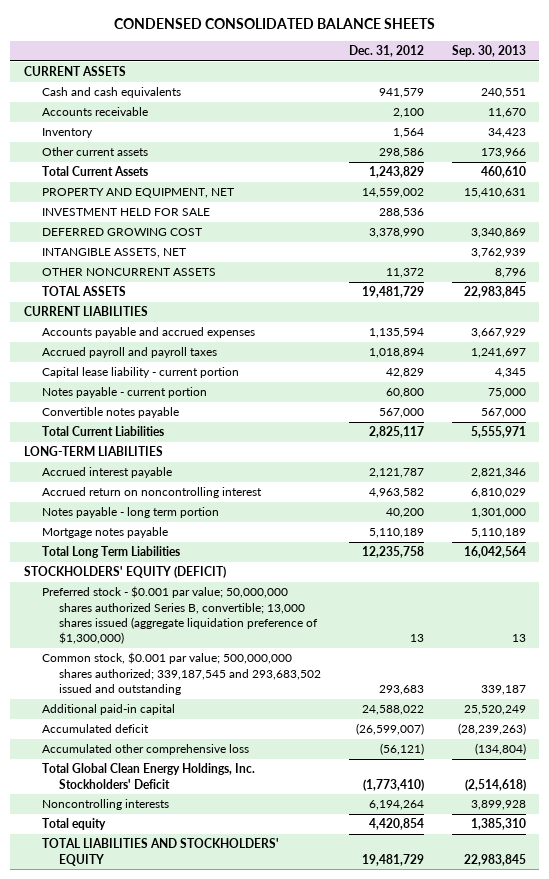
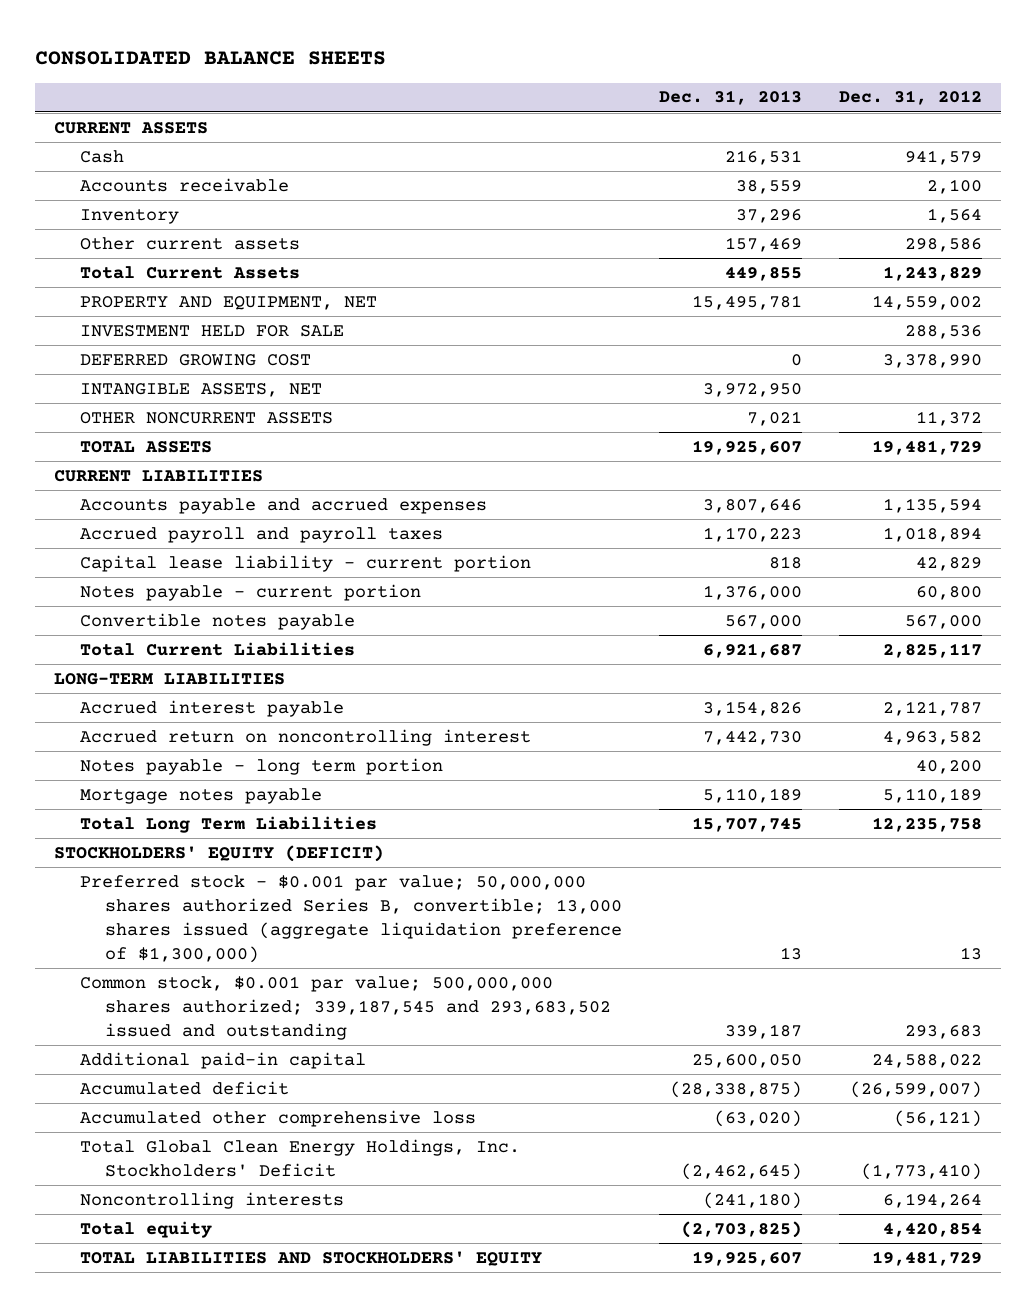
- CONDENSED CONSOLIDATED BALANCE SHEETS
+ CONSOLIDATED BALANCE SHEETS
- | Dec. 31, 2012 | Sep. 30, 2013
+ | Dec. 31, 2013 | Dec. 31, 2012
- Cash and cash equivalents | 941,579 | 240,551
+ Cash | 216,531 | 941,579

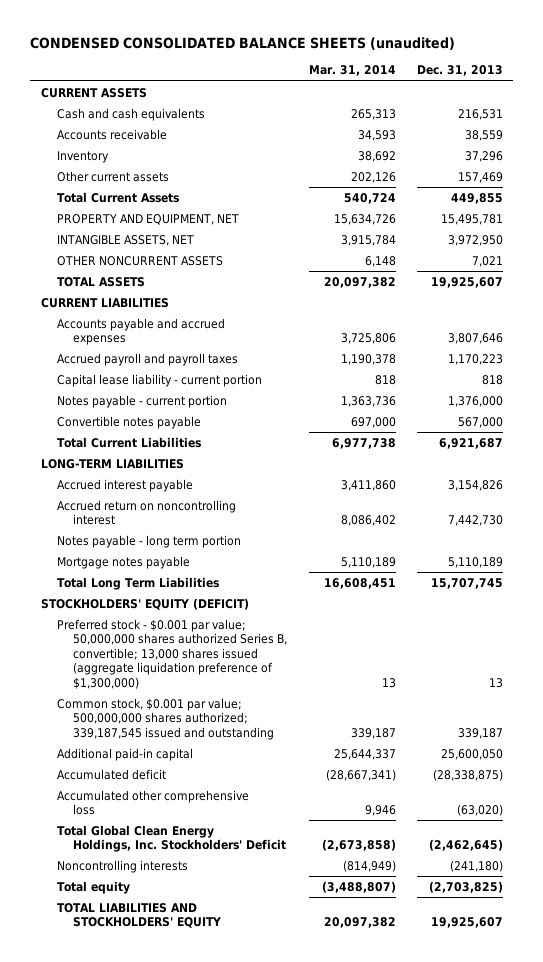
- CONSOLIDATED BALANCE SHEETS
+ CONDENSED CONSOLIDATED BALANCE SHEETS (unaudited)
- | Dec. 31, 2013 | Dec. 31, 2012
+ | Mar. 31, 2014 | Dec. 31, 2013
- Cash | 216,531 | 941,579
+ Cash and cash equivalents | 265,313 | 216,531
- INVESTMENT HELD FOR SALE | | 288,536
- DEFERRED GROWING COST | 0 | 3,378,990
- Common stock, $0.001 par value; 500,000,000 shares authorized; 339,187,545 and 293,683,502 issued and outstanding | 339,187 | 293,683
+ Common stock, $0.001 par value; 500,000,000 shares authorized; 339,187,545 issued and outstanding | 339,187 | 339,187

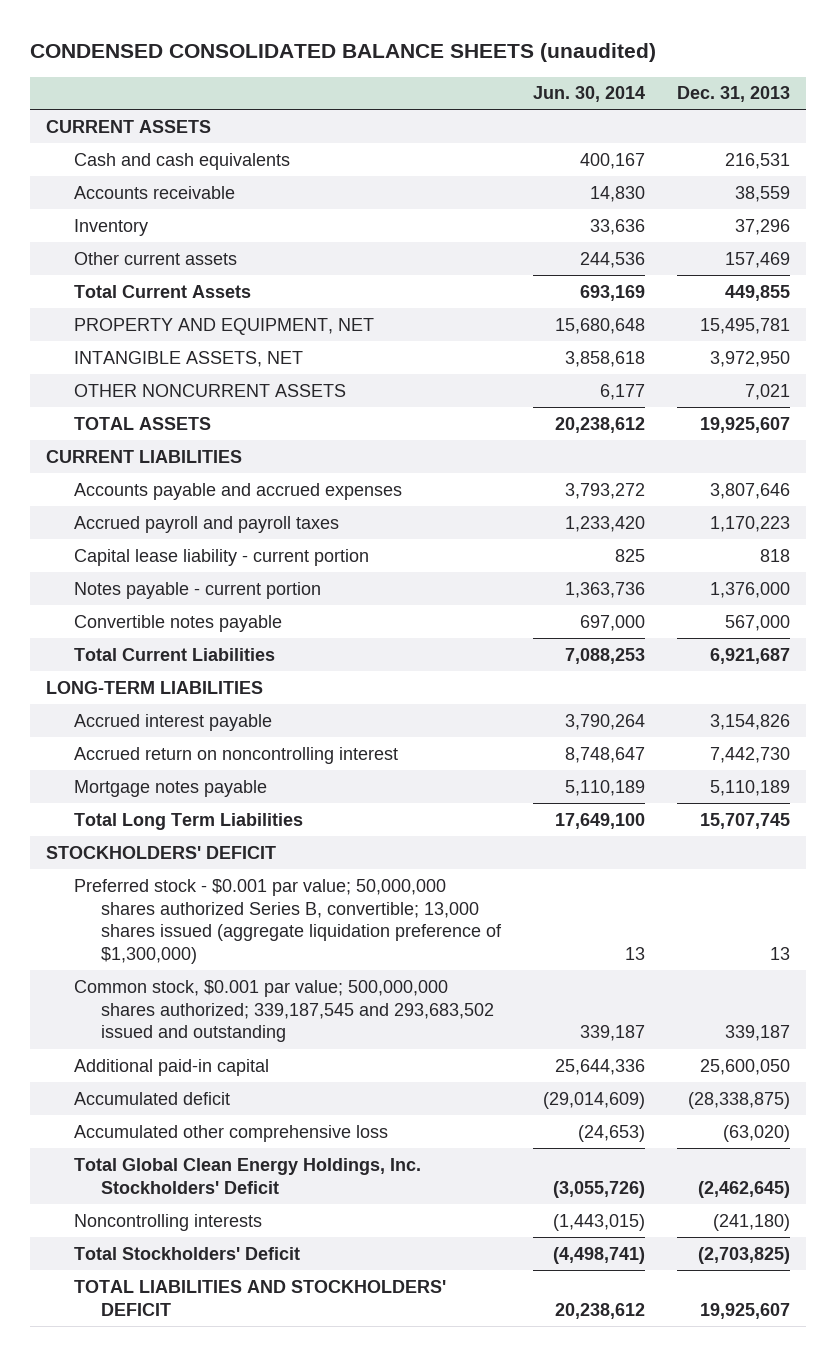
- | Mar. 31, 2014 | Dec. 31, 2013
+ | Jun. 30, 2014 | Dec. 31, 2013
- Notes payable - long term portion
- STOCKHOLDERS' EQUITY (DEFICIT)
+ STOCKHOLDERS' DEFICIT
- Common stock, $0.001 par value; 500,000,000 shares authorized; 339,187,545 issued and outstanding | 339,187 | 339,187
+ Common stock, $0.001 par value; 500,000,000 shares authorized; 339,187,545 and 293,683,502 issued and outstanding | 339,187 | 339,187
- Total equity | (3,488,807) | (2,703,825)
- TOTAL LIABILITIES AND STOCKHOLDERS' EQUITY | 20,097,382 | 19,925,607
+ Total Stockholders' Deficit | (4,498,741) | (2,703,825)
+ TOTAL LIABILITIES AND STOCKHOLDERS' DEFICIT | 20,238,612 | 19,925,607

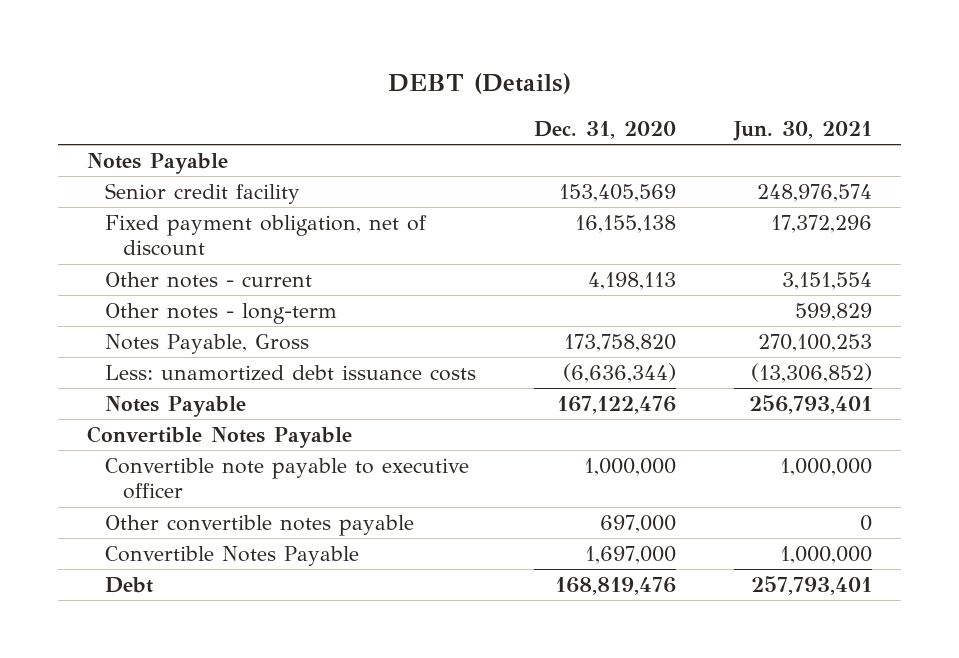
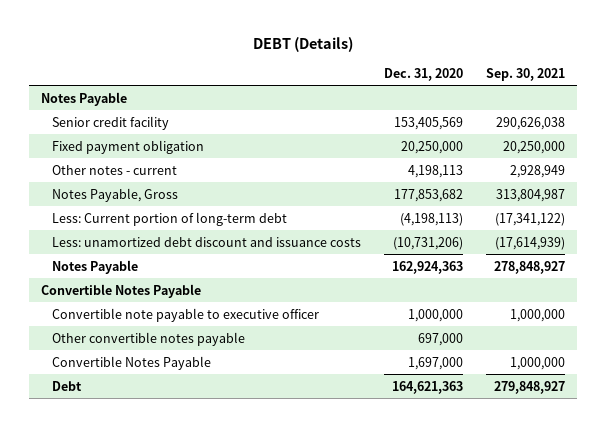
- | Dec. 31, 2020 | Jun. 30, 2021
+ | Dec. 31, 2020 | Sep. 30, 2021
- Fixed payment obligation, net of discount | 16,155,138 | 17,372,296
+ Fixed payment obligation | 20,250,000 | 20,250,000
- Other notes - long-term | | 599,829
- Notes Payable, Gross | 173,758,820 | 270,100,253
- Less: unamortized debt issuance costs | (6,636,344) | (13,306,852)
- Notes Payable | 167,122,476 | 256,793,401
+ Notes Payable, Gross | 177,853,682 | 313,804,987
+ Less: Current portion of long-term debt | (4,198,113) | (17,341,122)
+ Less: unamortized debt discount and issuance costs | (10,731,206) | (17,614,939)
+ Notes Payable | 162,924,363 | 278,848,927
- Debt | 168,819,476 | 257,793,401
+ Debt | 164,621,363 | 279,848,927

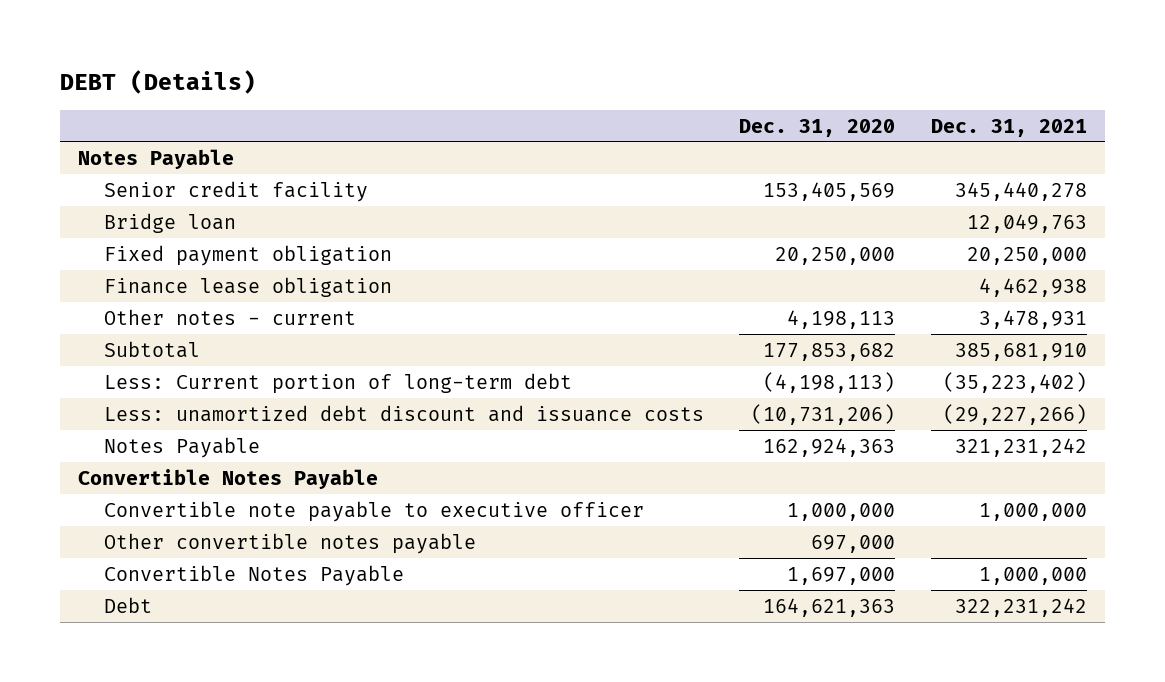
- | Dec. 31, 2020 | Sep. 30, 2021
+ | Dec. 31, 2020 | Dec. 31, 2021
+ Bridge loan | | 12,049,763
+ Finance lease obligation | | 4,462,938
- Notes Payable, Gross | 177,853,682 | 313,804,987
+ Subtotal | 177,853,682 | 385,681,910

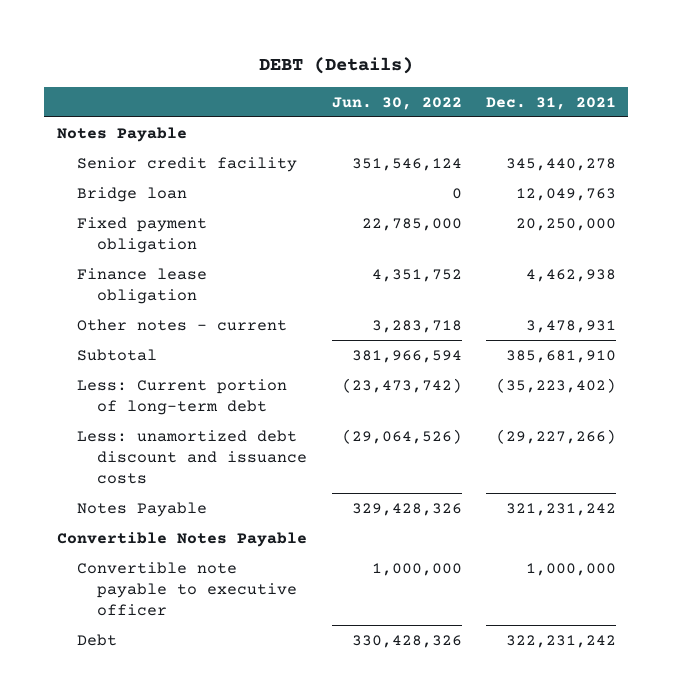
- | Dec. 31, 2020 | Dec. 31, 2021
+ | Jun. 30, 2022 | Dec. 31, 2021
- Other convertible notes payable | 697,000 |
- Convertible Notes Payable | 1,697,000 | 1,000,000

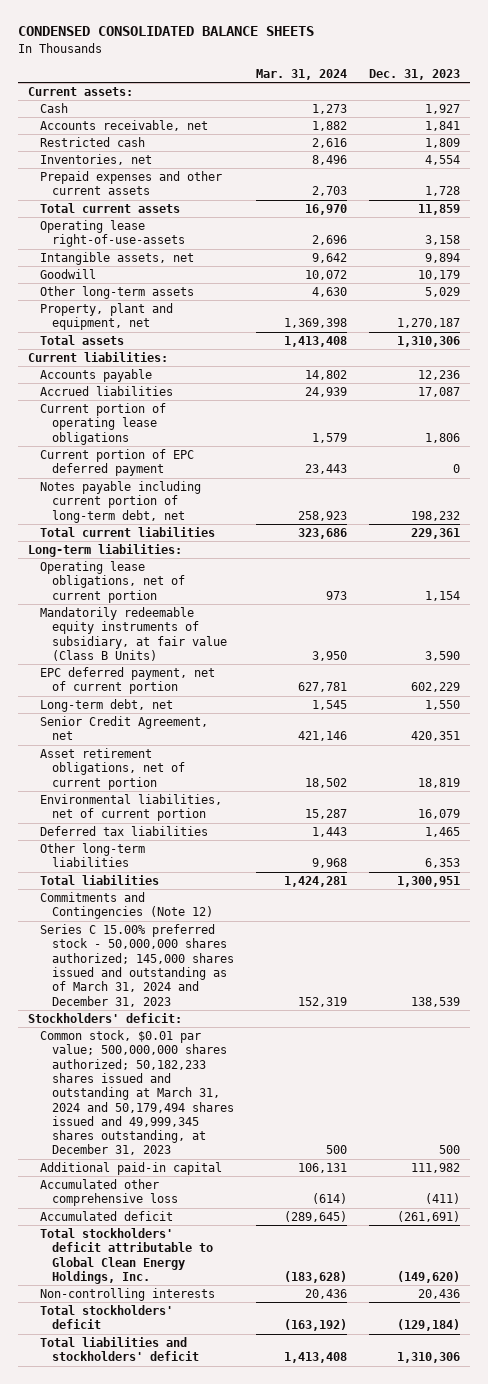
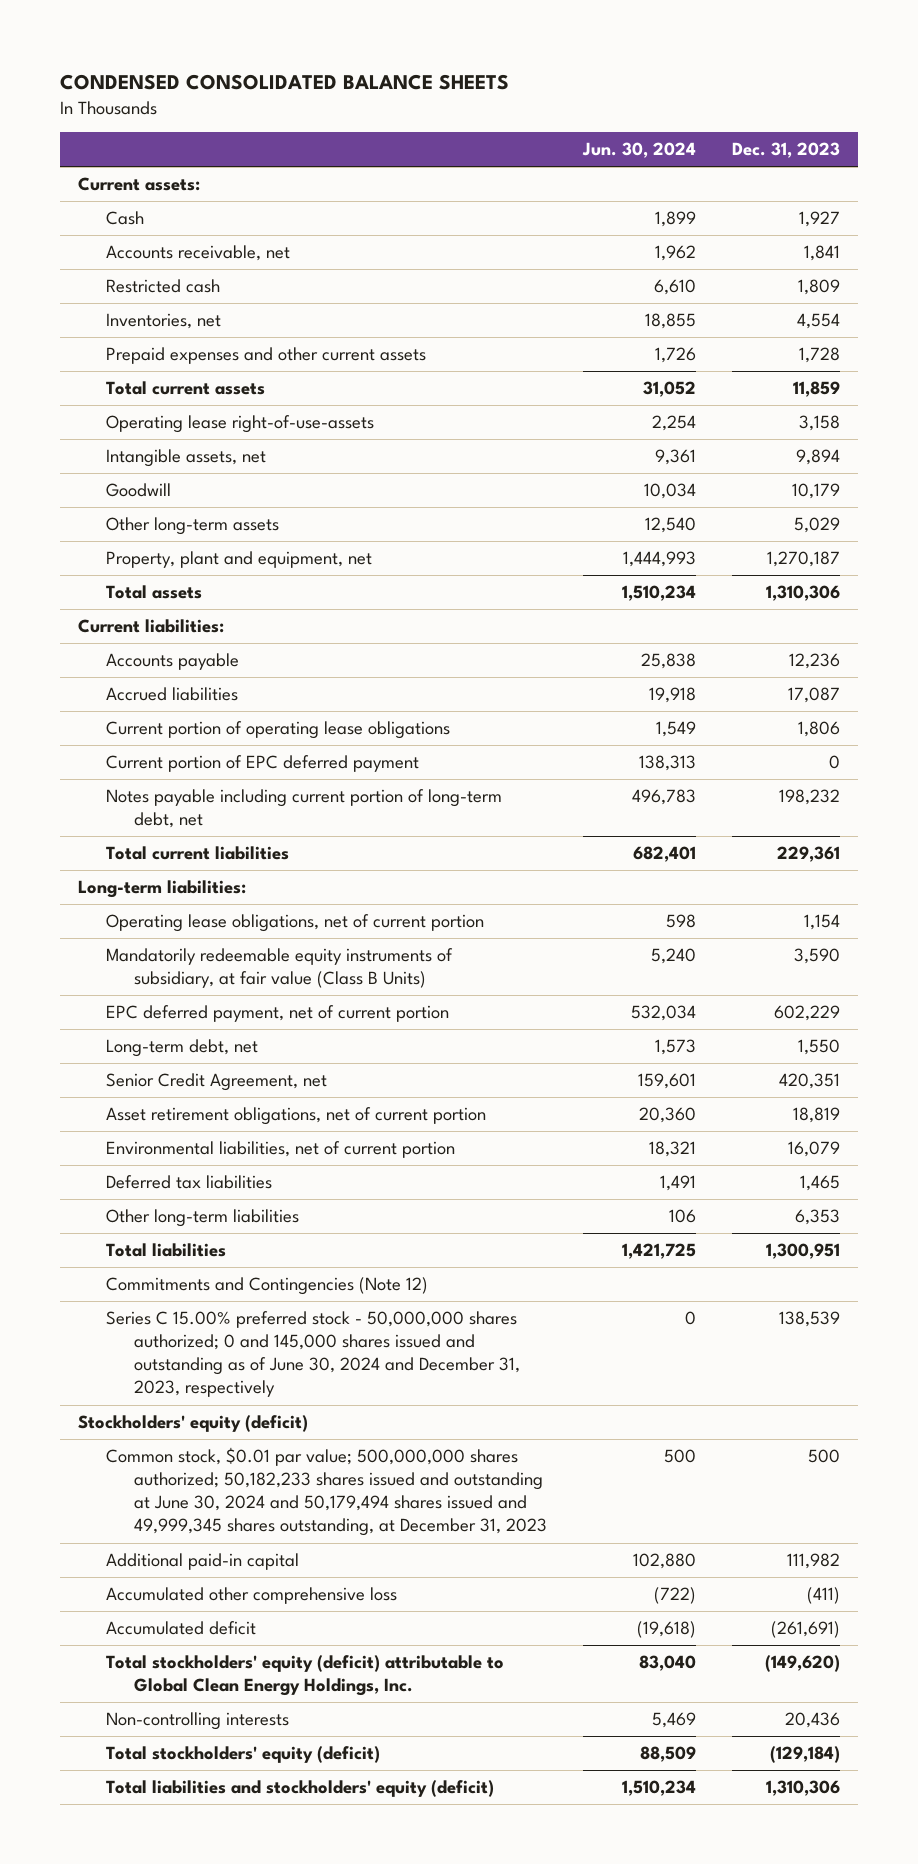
- | Mar. 31, 2024 | Dec. 31, 2023
+ | Jun. 30, 2024 | Dec. 31, 2023
- Series C 15.00% preferred stock - 50,000,000 shares authorized; 145,000 shares issued and outstanding as of March 31, 2024 and December 31, 2023 | 152,319 | 138,539
- Stockholders' deficit:
- Common stock, $0.01 par value; 500,000,000 shares authorized; 50,182,233 shares issued and outstanding at March 31, 2024 and 50,179,494 shares issued and 49,999,345 shares outstanding, at December 31, 2023 | 500 | 500
+ Series C 15.00% preferred stock - 50,000,000 shares authorized; 0 and 145,000 shares issued and outstanding as of June 30, 2024 and December 31, 2023, respectively | 0 | 138,539
+ Stockholders' equity (deficit)
+ Common stock, $0.01 par value; 500,000,000 shares authorized; 50,182,233 shares issued and outstanding at June 30, 2024 and 50,179,494 shares issued and 49,999,345 shares outstanding, at December 31, 2023 | 500 | 500
- Total stockholders' deficit attributable to Global Clean Energy Holdings, Inc. | (183,628) | (149,620)
+ Total stockholders' equity (deficit) attributable to Global Clean Energy Holdings, Inc. | 83,040 | (149,620)
- Total stockholders' deficit | (163,192) | (129,184)
- Total liabilities and stockholders' deficit | 1,413,408 | 1,310,306
+ Total stockholders' equity (deficit) | 88,509 | (129,184)
+ Total liabilities and stockholders' equity (deficit) | 1,510,234 | 1,310,306

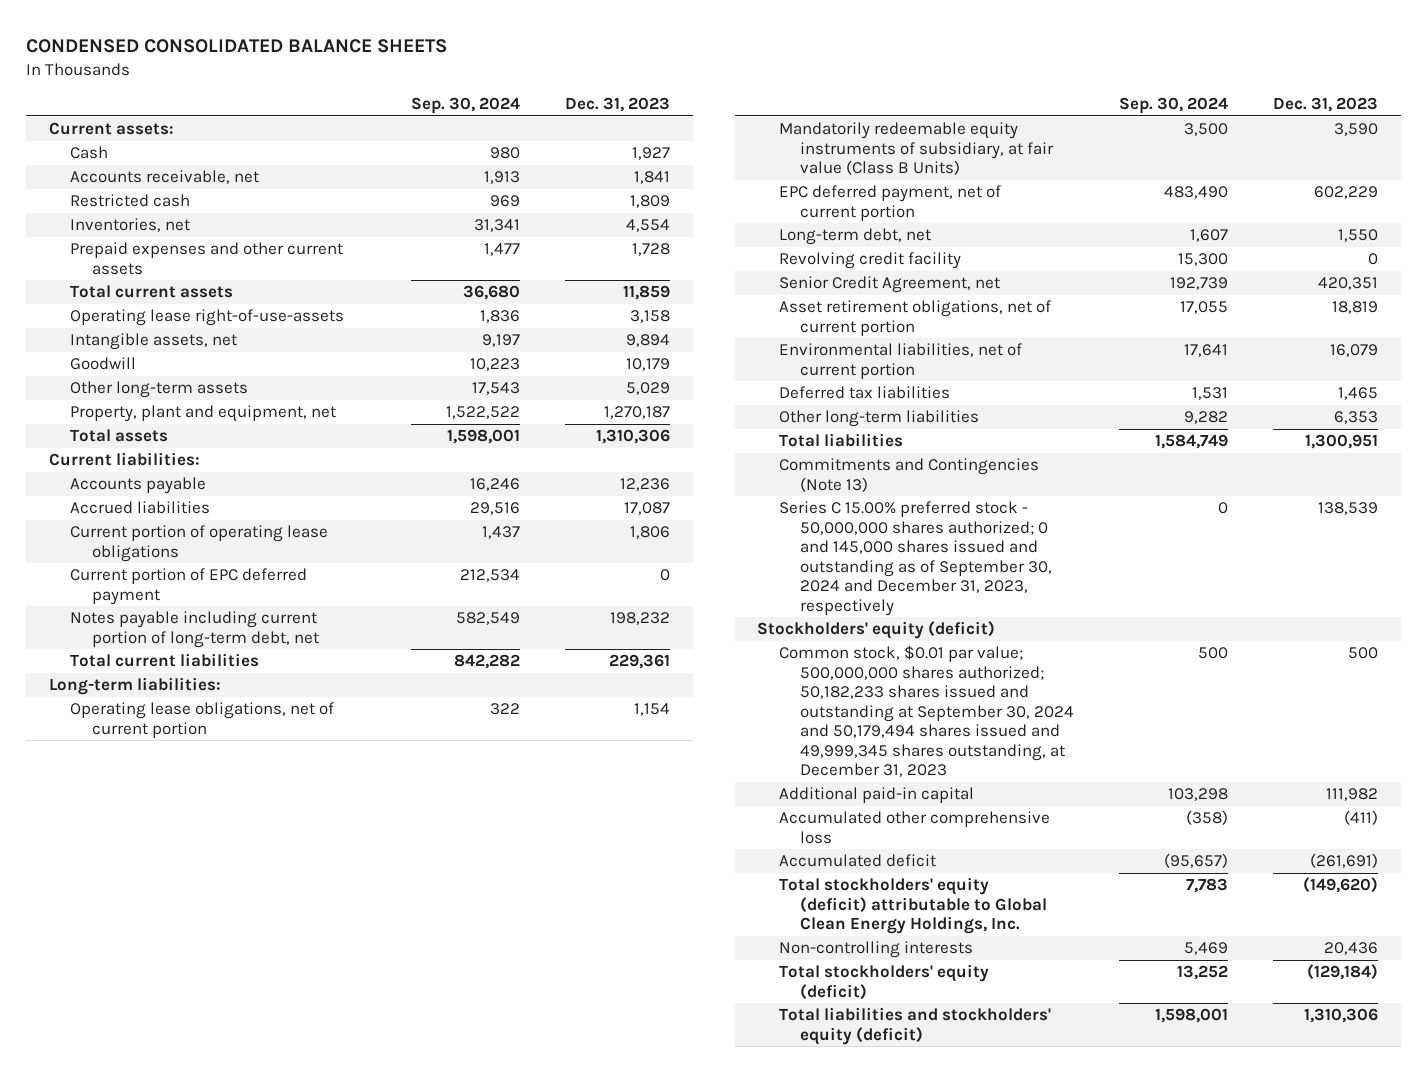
- | Jun. 30, 2024 | Dec. 31, 2023
+ | Sep. 30, 2024 | Dec. 31, 2023
+ Revolving credit facility | 15,300 | 0
- Commitments and Contingencies (Note 12)
- Series C 15.00% preferred stock - 50,000,000 shares authorized; 0 and 145,000 shares issued and outstanding as of June 30, 2024 and December 31, 2023, respectively | 0 | 138,539
+ Commitments and Contingencies (Note 13)
+ Series C 15.00% preferred stock - 50,000,000 shares authorized; 0 and 145,000 shares issued and outstanding as of September 30, 2024 and December 31, 2023, respectively | 0 | 138,539
- Common stock, $0.01 par value; 500,000,000 shares authorized; 50,182,233 shares issued and outstanding at June 30, 2024 and 50,179,494 shares issued and 49,999,345 shares outstanding, at December 31, 2023 | 500 | 500
+ Common stock, $0.01 par value; 500,000,000 shares authorized; 50,182,233 shares issued and outstanding at September 30, 2024 and 50,179,494 shares issued and 49,999,345 shares outstanding, at December 31, 2023 | 500 | 500

